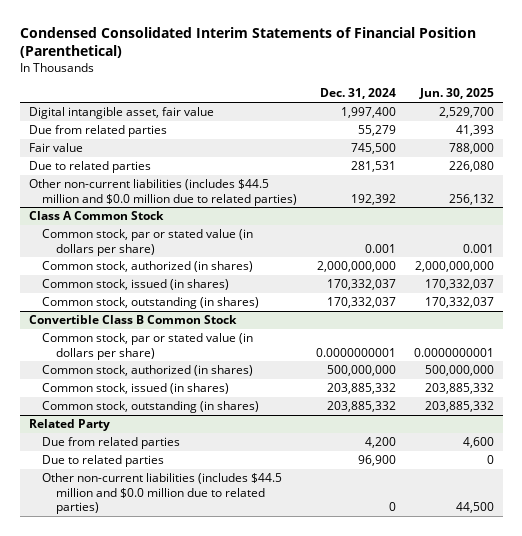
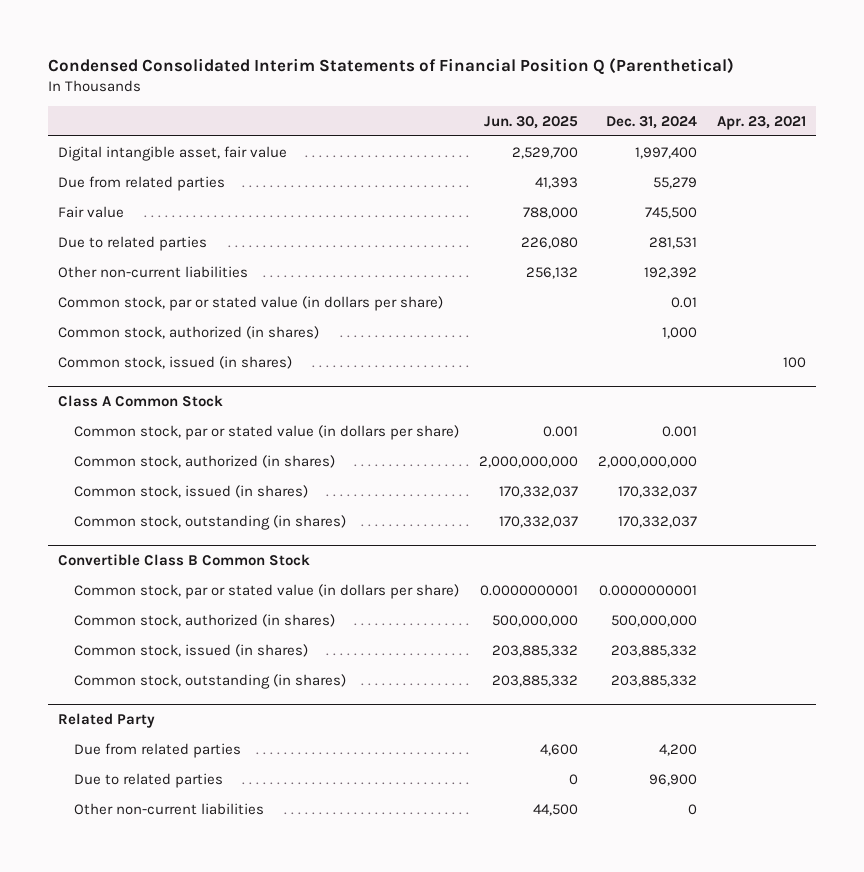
- Condensed Consolidated Interim Statements of Financial Position (Parenthetical)
+ Condensed Consolidated Interim Statements of Financial Position Q (Parenthetical)
- | Dec. 31, 2024 | Jun. 30, 2025
+ | Jun. 30, 2025 | Dec. 31, 2024 | Apr. 23, 2021
- Other non-current liabilities (includes $44.5 million and $0.0 million due to related parties) | 192,392 | 256,132
+ Other non-current liabilities | 256,132 | 192,392 |
+ Common stock, par or stated value (in dollars per share) | | 0.01 |
+ Common stock, authorized (in shares) | | 1,000 |
+ Common stock, issued (in shares) | | | 100
@ Related Party
- Other non-current liabilities (includes $44.5 million and $0.0 million due to related parties) | 0 | 44,500
+ Other non-current liabilities | 44,500 | 0 |

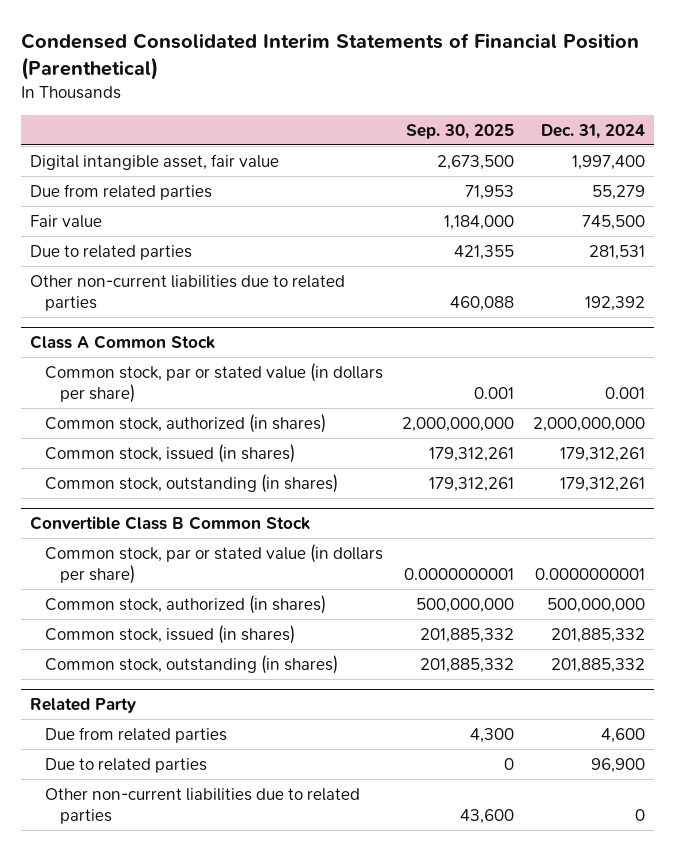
- Condensed Consolidated Interim Statements of Financial Position Q (Parenthetical)
+ Condensed Consolidated Interim Statements of Financial Position (Parenthetical)
- | Jun. 30, 2025 | Dec. 31, 2024 | Apr. 23, 2021
+ | Sep. 30, 2025 | Dec. 31, 2024
- Other non-current liabilities | 256,132 | 192,392 |
- Common stock, par or stated value (in dollars per share) | | 0.01 |
- Common stock, authorized (in shares) | | 1,000 |
- Common stock, issued (in shares) | | | 100
+ Other non-current liabilities due to related parties | 460,088 | 192,392
@ Class A Common Stock
- Common stock, issued (in shares) | 170,332,037 | 170,332,037 |
- Common stock, outstanding (in shares) | 170,332,037 | 170,332,037 |
+ Common stock, issued (in shares) | 179,312,261 | 179,312,261
+ Common stock, outstanding (in shares) | 179,312,261 | 179,312,261
@ Convertible Class B Common Stock
- Common stock, issued (in shares) | 203,885,332 | 203,885,332 |
- Common stock, outstanding (in shares) | 203,885,332 | 203,885,332 |
+ Common stock, issued (in shares) | 201,885,332 | 201,885,332
+ Common stock, outstanding (in shares) | 201,885,332 | 201,885,332
@ Related Party
- Due from related parties | 4,600 | 4,200 |
+ Due from related parties | 4,300 | 4,600
- Other non-current liabilities | 44,500 | 0 |
+ Other non-current liabilities due to related parties | 43,600 | 0

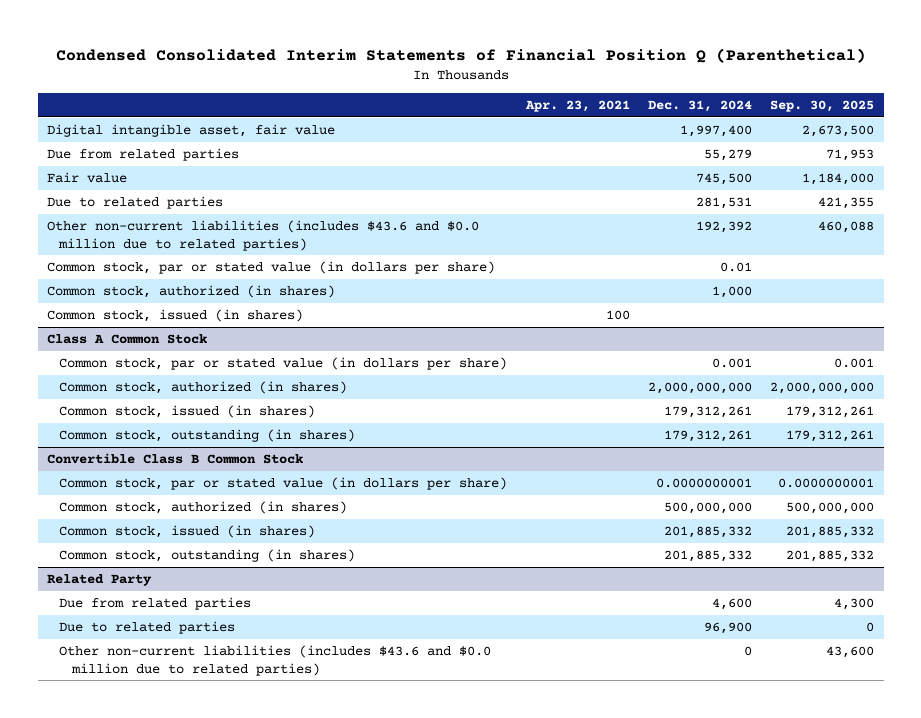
- Condensed Consolidated Interim Statements of Financial Position (Parenthetical)
+ Condensed Consolidated Interim Statements of Financial Position Q (Parenthetical)
- | Sep. 30, 2025 | Dec. 31, 2024
+ | Apr. 23, 2021 | Dec. 31, 2024 | Sep. 30, 2025
- Other non-current liabilities due to related parties | 460,088 | 192,392
+ Other non-current liabilities (includes $43.6 and $0.0 million due to related parties) | | 192,392 | 460,088
+ Common stock, par or stated value (in dollars per share) | | 0.01 |
+ Common stock, authorized (in shares) | | 1,000 |
+ Common stock, issued (in shares) | 100 | |
@ Related Party
- Other non-current liabilities due to related parties | 43,600 | 0
+ Other non-current liabilities (includes $43.6 and $0.0 million due to related parties) | | 0 | 43,600

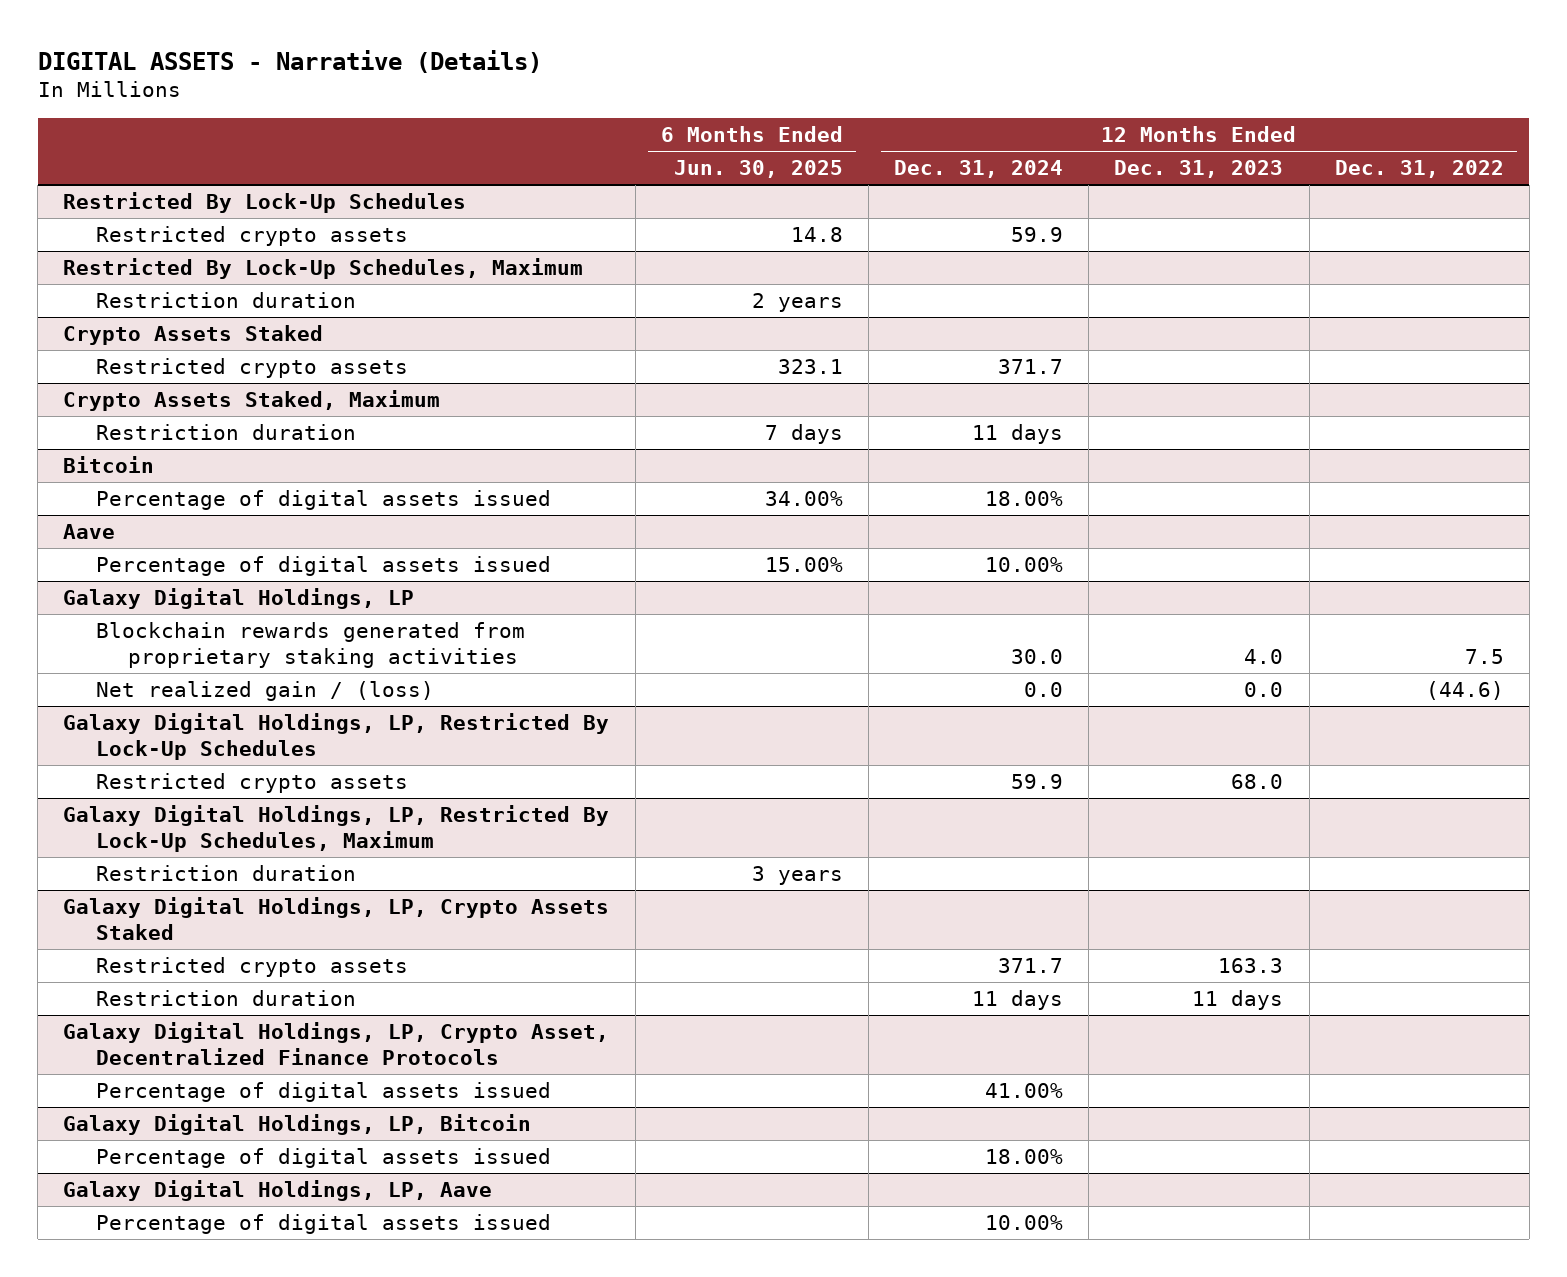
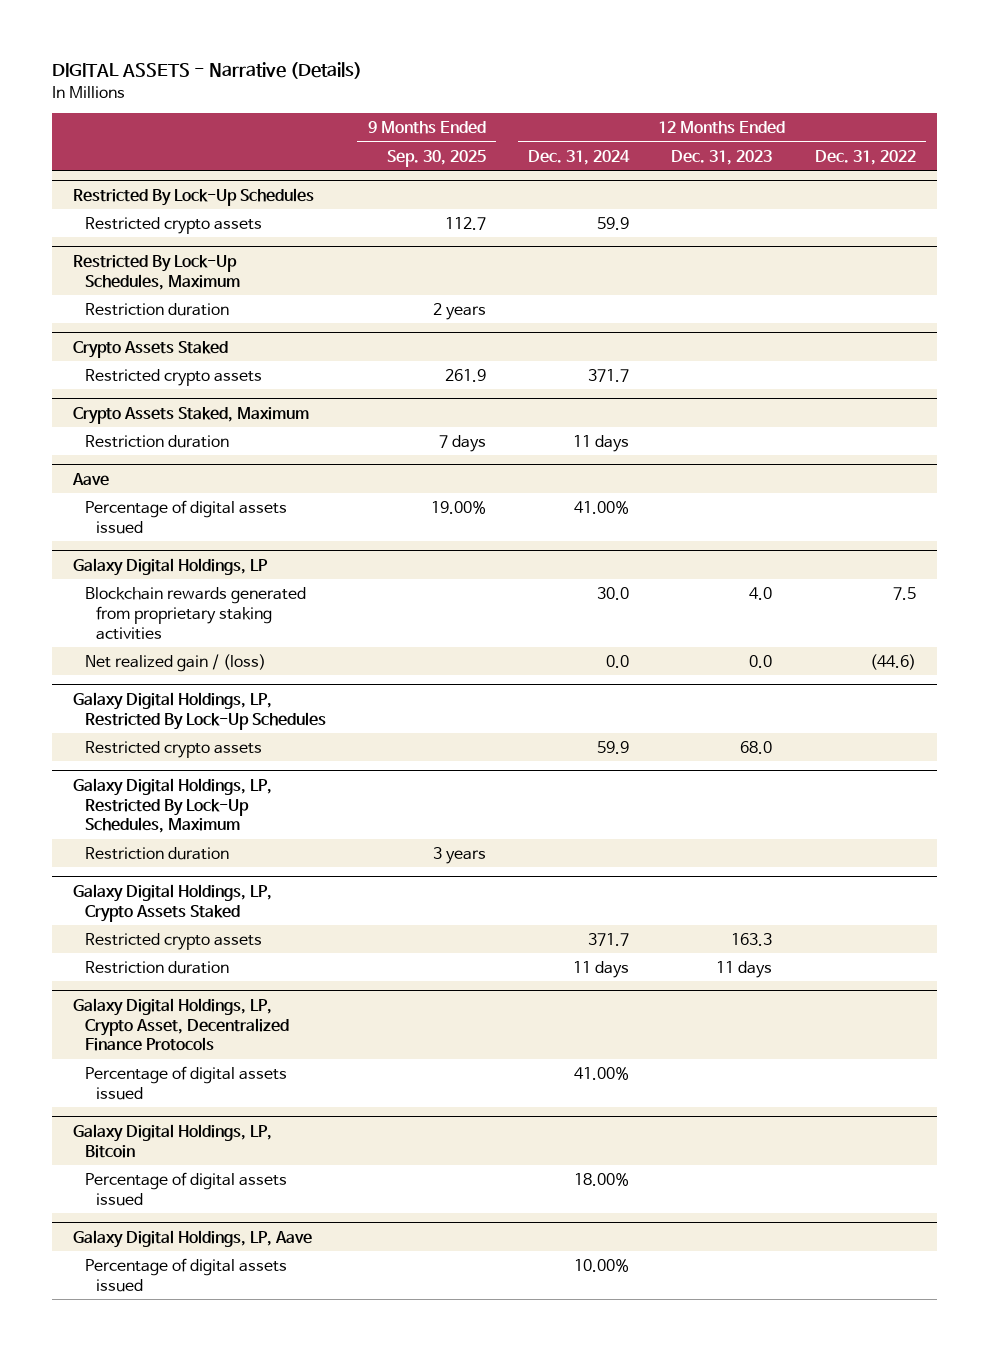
- | 6 Months Ended Jun. 30, 2025 | 12 Months Ended Dec. 31, 2024 | 12 Months Ended Dec. 31, 2023 | 12 Months Ended Dec. 31, 2022
+ | 9 Months Ended Sep. 30, 2025 | 12 Months Ended Dec. 31, 2024 | 12 Months Ended Dec. 31, 2023 | 12 Months Ended Dec. 31, 2022
- Bitcoin
- Percentage of digital assets issued | 34.00% | 18.00% | |
@ Aave
- Percentage of digital assets issued | 15.00% | 10.00% | |
+ Percentage of digital assets issued | 19.00% | 41.00% | |

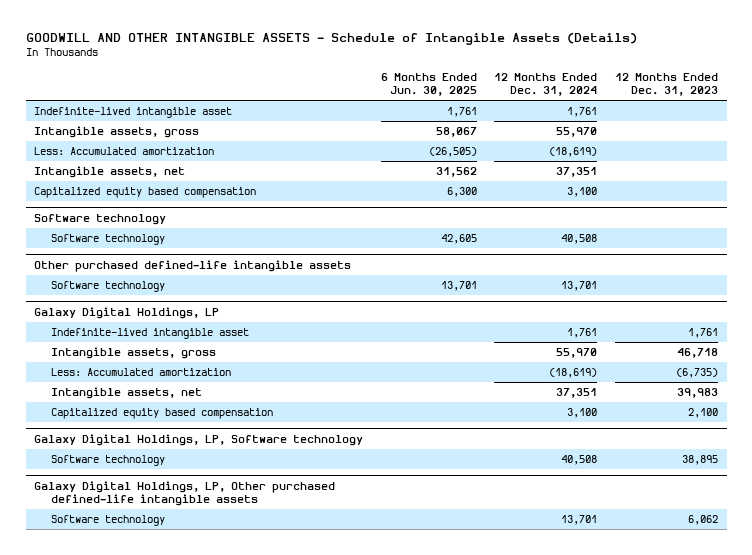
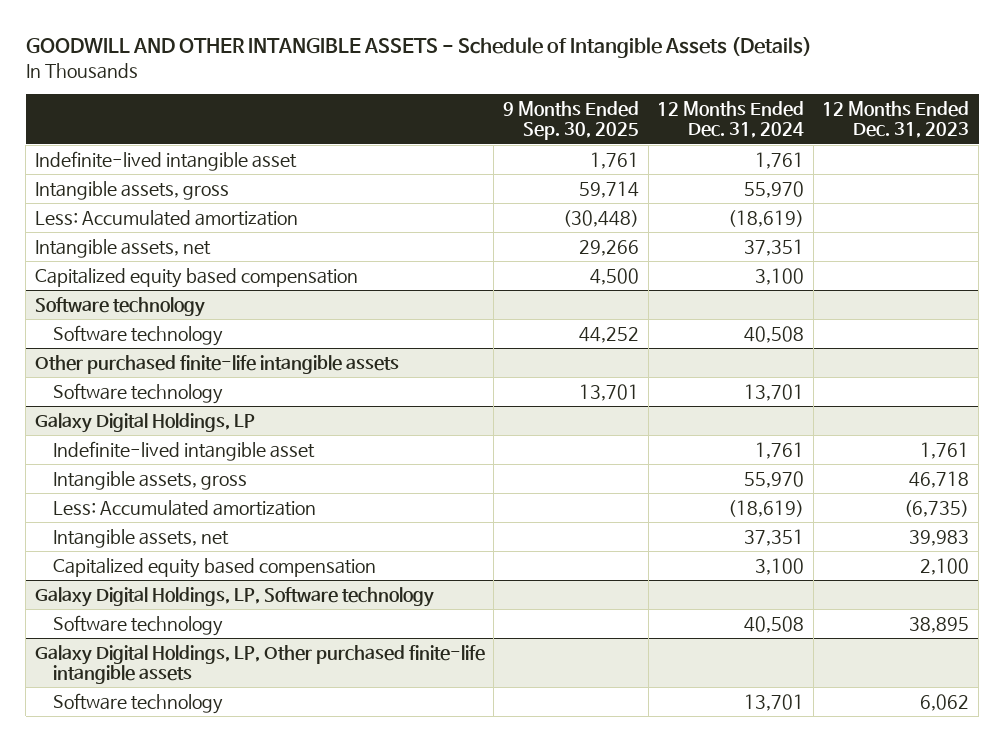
- | 6 Months Ended Jun. 30, 2025 | 12 Months Ended Dec. 31, 2024 | 12 Months Ended Dec. 31, 2023
+ | 9 Months Ended Sep. 30, 2025 | 12 Months Ended Dec. 31, 2024 | 12 Months Ended Dec. 31, 2023
- Other purchased defined-life intangible assets
+ Other purchased finite-life intangible assets
- Galaxy Digital Holdings, LP, Other purchased defined-life intangible assets
+ Galaxy Digital Holdings, LP, Other purchased finite-life intangible assets

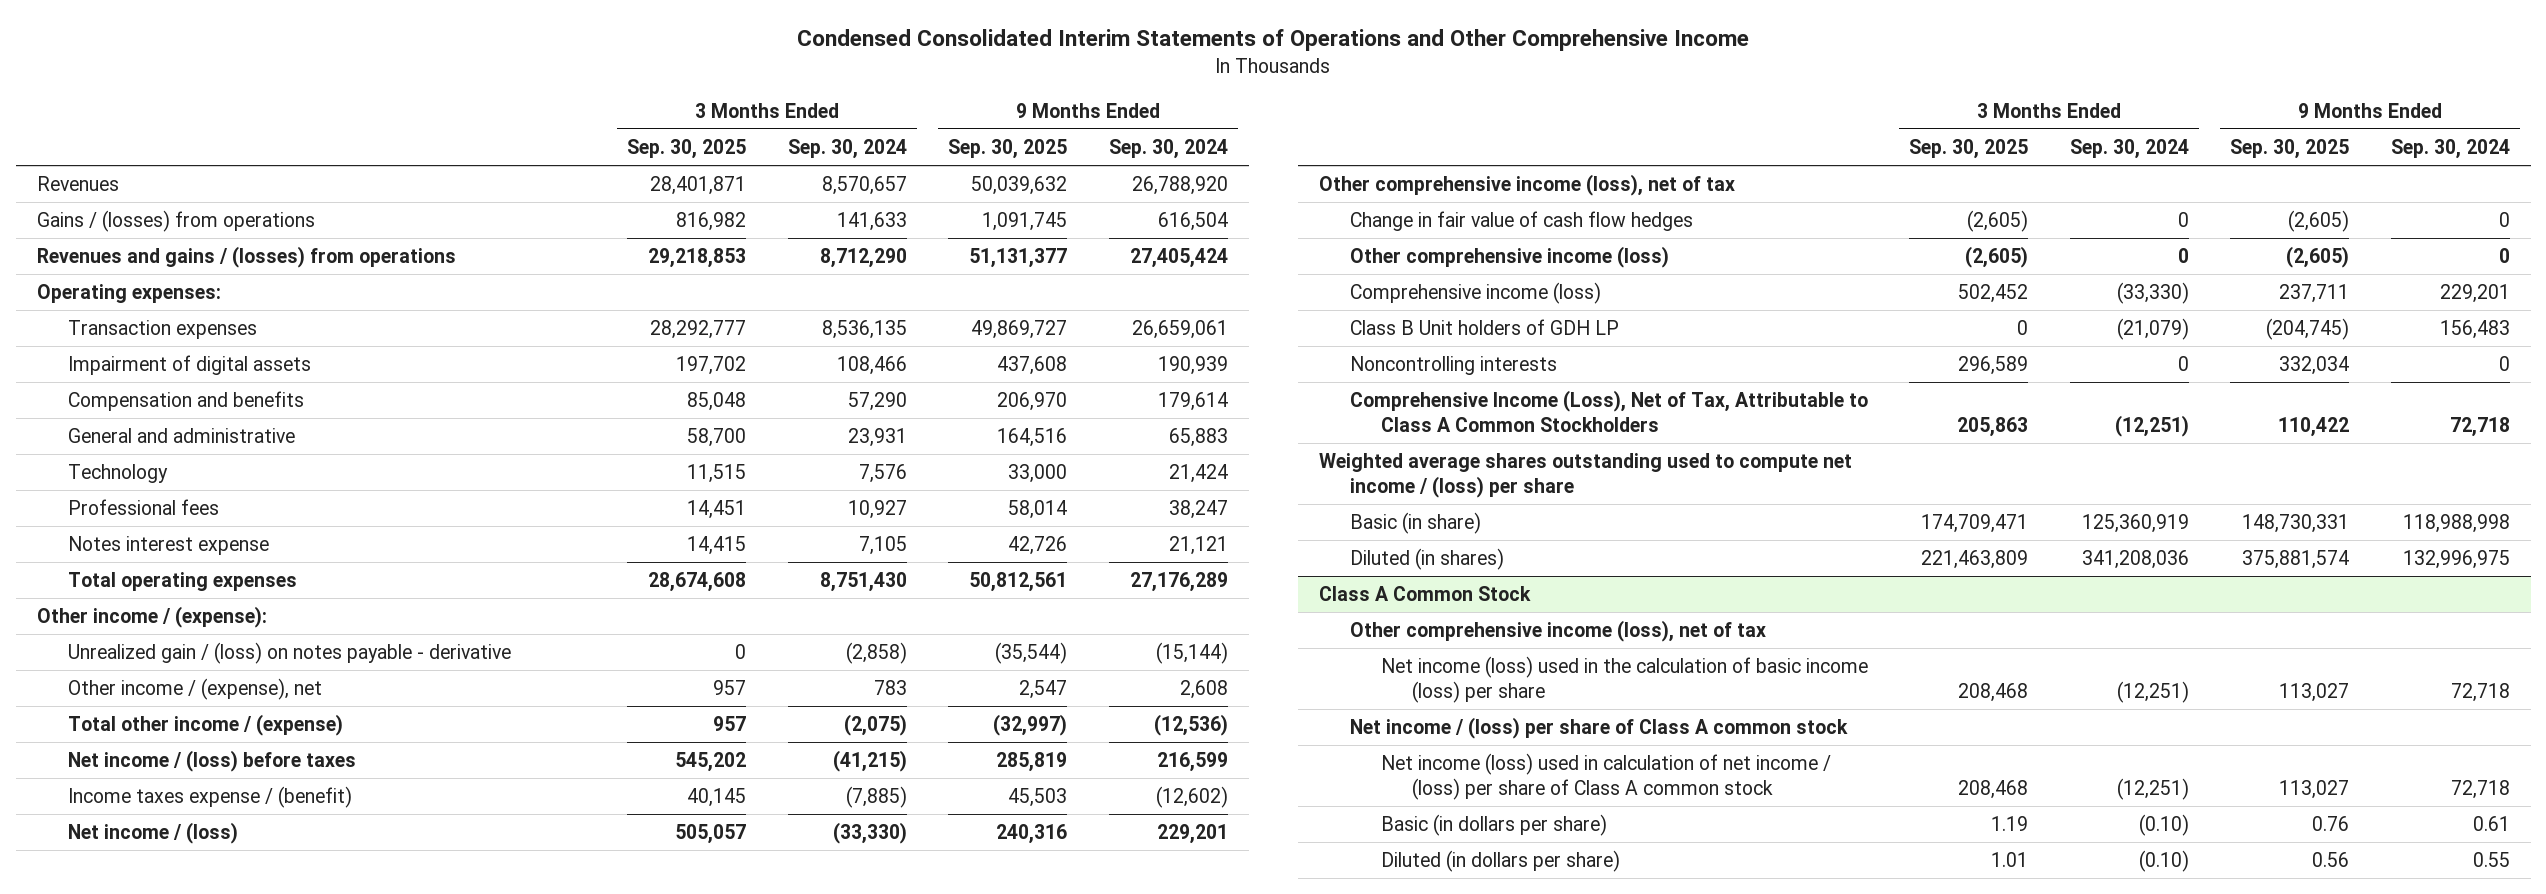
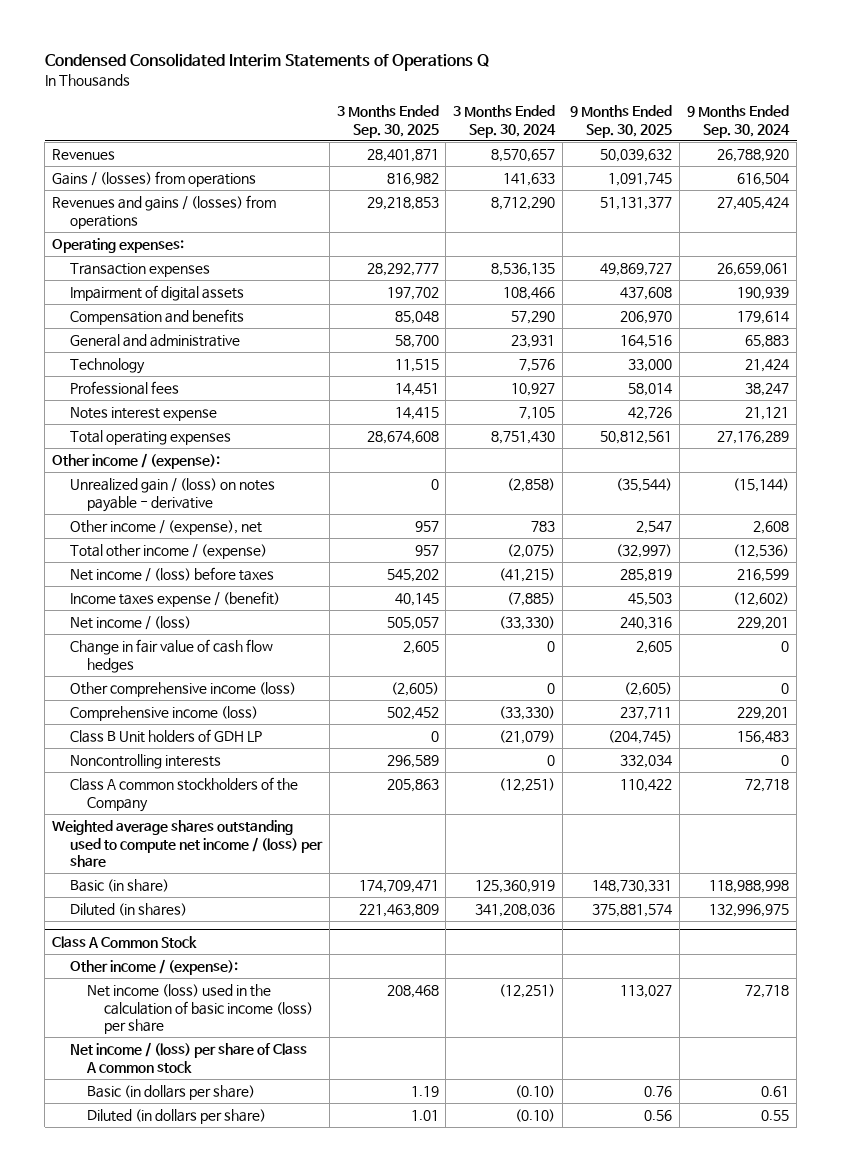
- Condensed Consolidated Interim Statements of Operations and Other Comprehensive Income
+ Condensed Consolidated Interim Statements of Operations Q
- Other comprehensive income (loss), net of tax
- Change in fair value of cash flow hedges | (2,605) | 0 | (2,605) | 0
+ Change in fair value of cash flow hedges | 2,605 | 0 | 2,605 | 0
- Comprehensive Income (Loss), Net of Tax, Attributable to Class A Common Stockholders | 205,863 | (12,251) | 110,422 | 72,718
+ Class A common stockholders of the Company | 205,863 | (12,251) | 110,422 | 72,718
@ Class A Common Stock
- Other comprehensive income (loss), net of tax
+ Other income / (expense):
- Net income (loss) used in calculation of net income / (loss) per share of Class A common stock | 208,468 | (12,251) | 113,027 | 72,718

